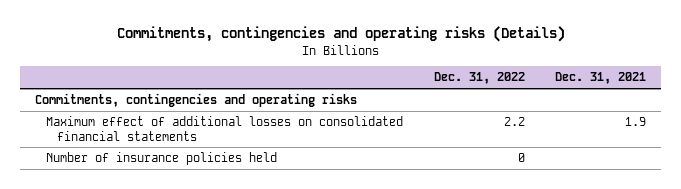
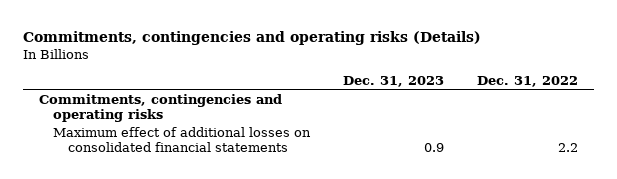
- | Dec. 31, 2022 | Dec. 31, 2021
+ | Dec. 31, 2023 | Dec. 31, 2022
- Number of insurance policies held | 0 |

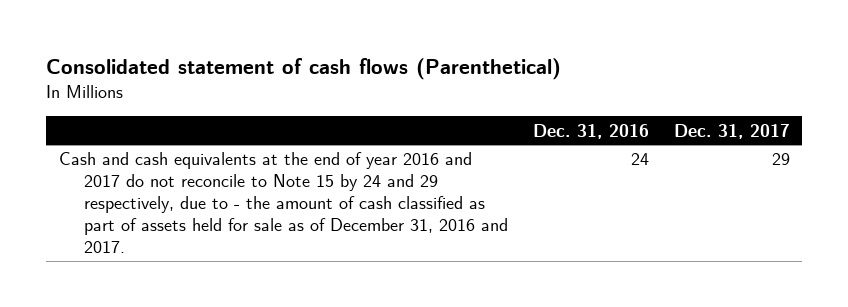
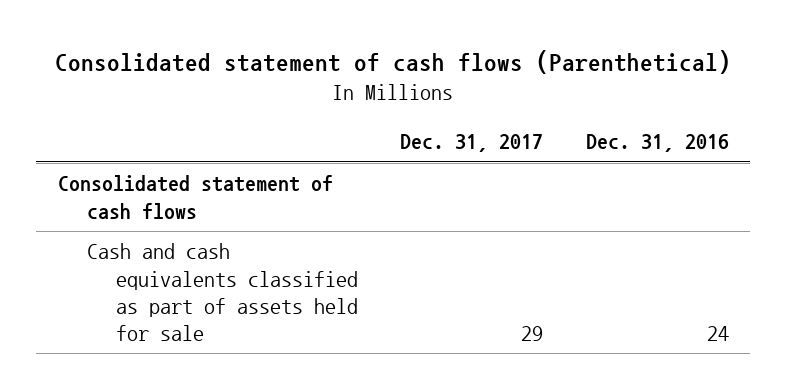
- | Dec. 31, 2016 | Dec. 31, 2017
+ | Dec. 31, 2017 | Dec. 31, 2016
- Cash and cash equivalents at the end of year 2016 and 2017 do not reconcile to Note 15 by 24 and 29 respectively, due to - the amount of cash classified as part of assets held for sale as of December 31, 2016 and 2017. | 24 | 29
+ Consolidated statement of cash flows
+ Cash and cash equivalents classified as part of assets held for sale | 29 | 24

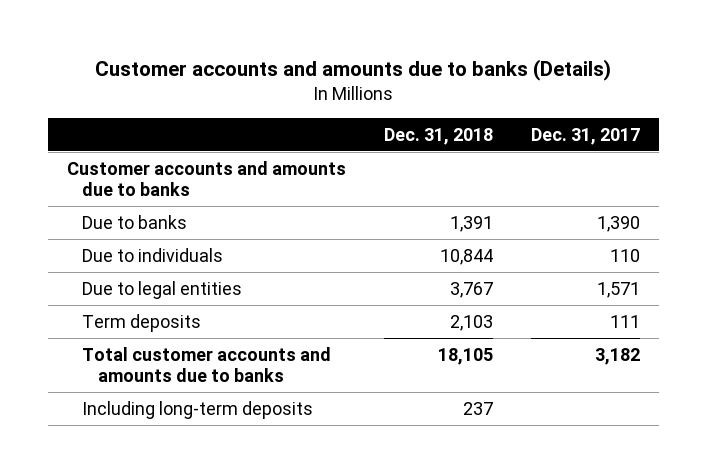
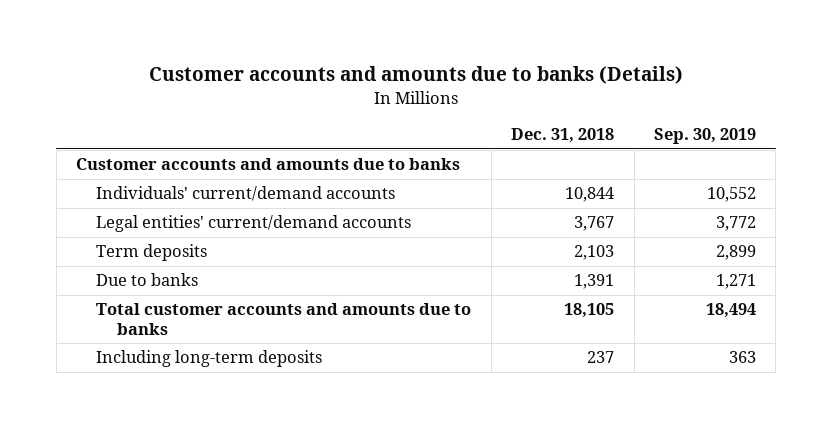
- | Dec. 31, 2018 | Dec. 31, 2017
+ | Dec. 31, 2018 | Sep. 30, 2019
- Due to individuals | 10,844 | 110
- Due to legal entities | 3,767 | 1,571
+ Individuals' current/demand accounts | 10,844 | 10,552
+ Legal entities' current/demand accounts | 3,767 | 3,772
moved down: Due to banks | 1,391 | 1,271

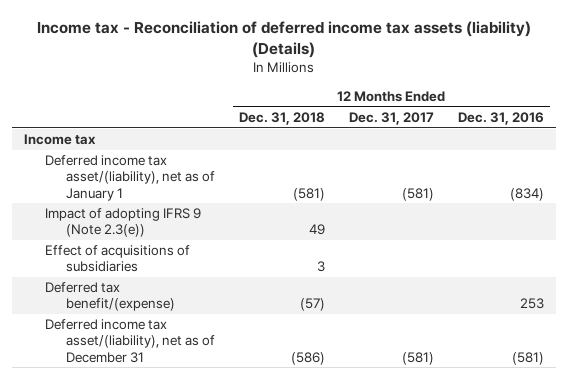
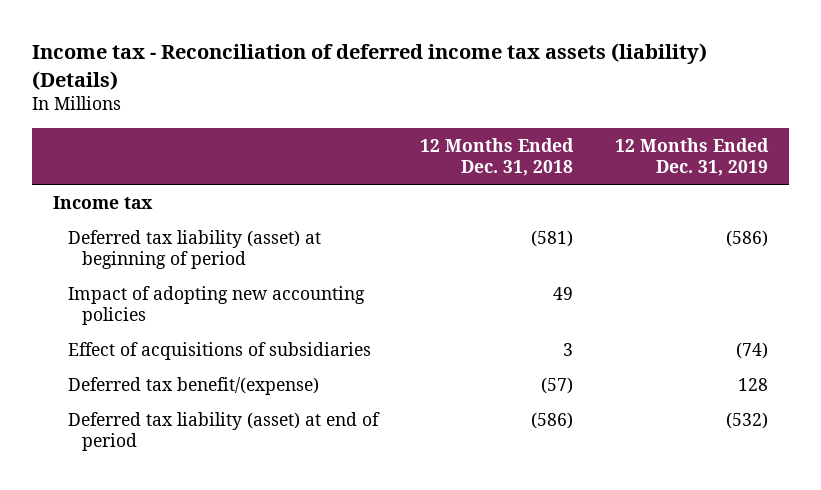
- | 12 Months Ended Dec. 31, 2018 | 12 Months Ended Dec. 31, 2017 | 12 Months Ended Dec. 31, 2016
+ | 12 Months Ended Dec. 31, 2018 | 12 Months Ended Dec. 31, 2019
- Deferred income tax asset/(liability), net as of January 1 | (581) | (581) | (834)
- Impact of adopting IFRS 9 (Note 2.3(e)) | 49 | |
+ Deferred tax liability (asset) at beginning of period | (581) | (586)
+ Impact of adopting new accounting policies | 49 |
- Deferred income tax asset/(liability), net as of December 31 | (586) | (581) | (581)
+ Deferred tax liability (asset) at end of period | (586) | (532)

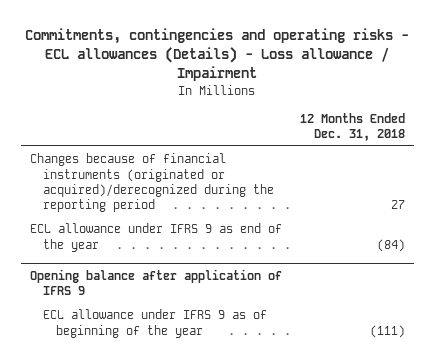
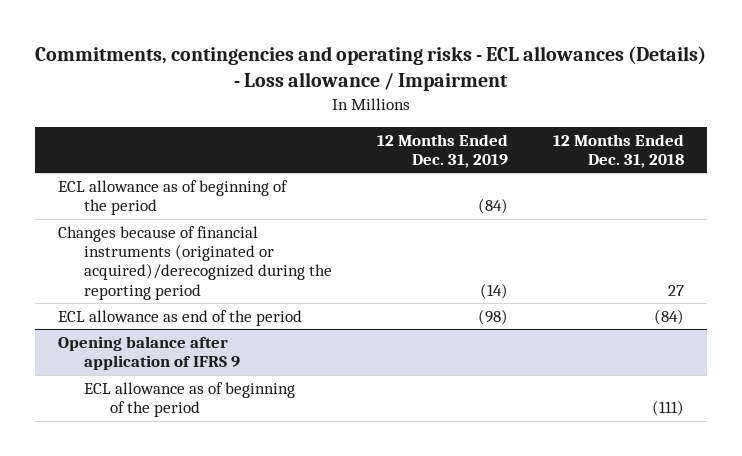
- | 12 Months Ended Dec. 31, 2018
+ | 12 Months Ended Dec. 31, 2019 | 12 Months Ended Dec. 31, 2018
+ ECL allowance as of beginning of the period | (84) |
- ECL allowance under IFRS 9 as end of the year | (84)
+ ECL allowance as end of the period | (98) | (84)
@ Opening balance after application of IFRS 9
- ECL allowance under IFRS 9 as of beginning of the year | (111)
+ ECL allowance as of beginning of the period | | (111)

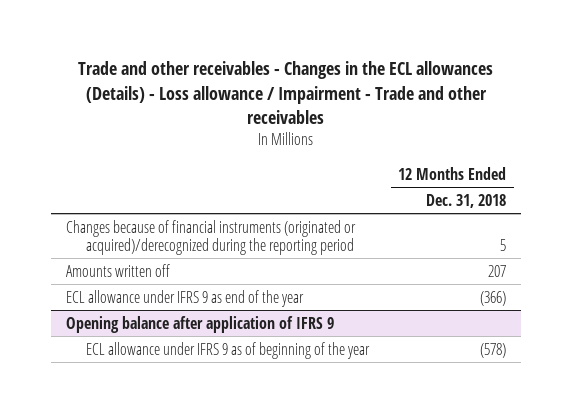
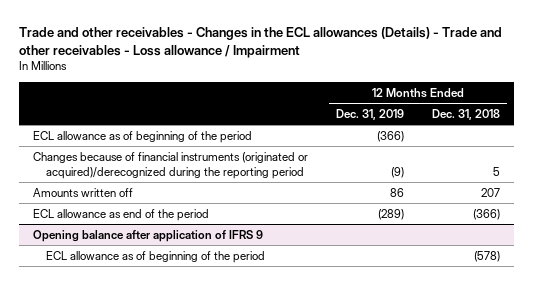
- Trade and other receivables - Changes in the ECL allowances (Details) - Loss allowance / Impairment - Trade and other receivables
+ Trade and other receivables - Changes in the ECL allowances (Details) - Trade and other receivables - Loss allowance / Impairment
- | 12 Months Ended Dec. 31, 2018
+ | 12 Months Ended Dec. 31, 2019 | 12 Months Ended Dec. 31, 2018
+ ECL allowance as of beginning of the period | (366) |
- ECL allowance under IFRS 9 as end of the year | (366)
+ ECL allowance as end of the period | (289) | (366)
@ Opening balance after application of IFRS 9
- ECL allowance under IFRS 9 as of beginning of the year | (578)
+ ECL allowance as of beginning of the period | | (578)

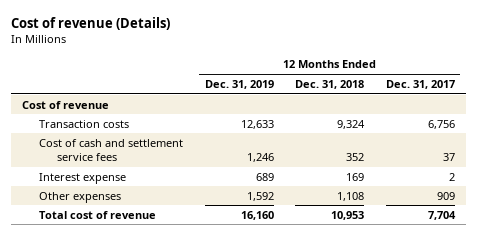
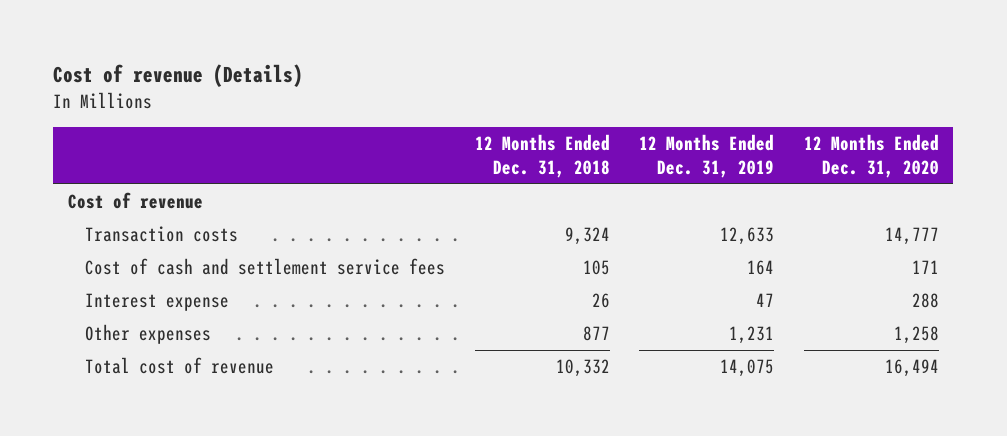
- | 12 Months Ended Dec. 31, 2019 | 12 Months Ended Dec. 31, 2018 | 12 Months Ended Dec. 31, 2017
+ | 12 Months Ended Dec. 31, 2018 | 12 Months Ended Dec. 31, 2019 | 12 Months Ended Dec. 31, 2020
- Cost of cash and settlement service fees | 1,246 | 352 | 37
- Interest expense | 689 | 169 | 2
- Other expenses | 1,592 | 1,108 | 909
- Total cost of revenue | 16,160 | 10,953 | 7,704
+ Cost of cash and settlement service fees | 105 | 164 | 171
+ Interest expense | 26 | 47 | 288
+ Other expenses | 877 | 1,231 | 1,258
+ Total cost of revenue | 10,332 | 14,075 | 16,494

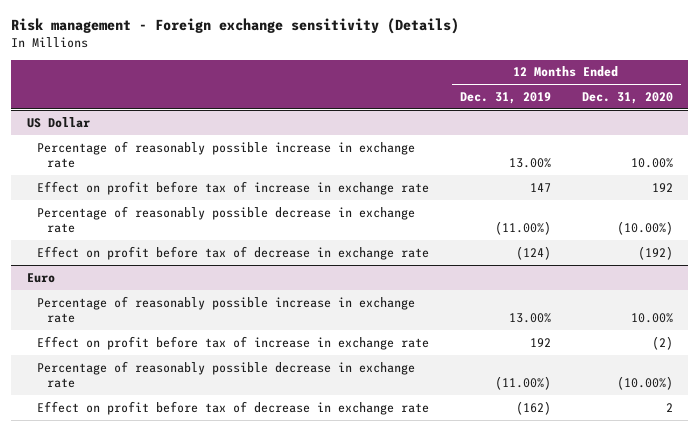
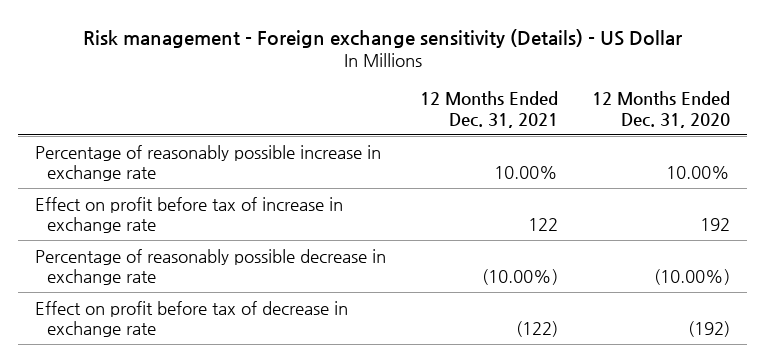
- Risk management - Foreign exchange sensitivity (Details)
+ Risk management - Foreign exchange sensitivity (Details) - US Dollar
- | 12 Months Ended Dec. 31, 2019 | 12 Months Ended Dec. 31, 2020
+ | 12 Months Ended Dec. 31, 2021 | 12 Months Ended Dec. 31, 2020
- US Dollar
- Euro
- Percentage of reasonably possible increase in exchange rate | 13.00% | 10.00%
- Effect on profit before tax of increase in exchange rate | 192 | (2)
- Percentage of reasonably possible decrease in exchange rate | (11.00%) | (10.00%)
- Effect on profit before tax of decrease in exchange rate | (162) | 2

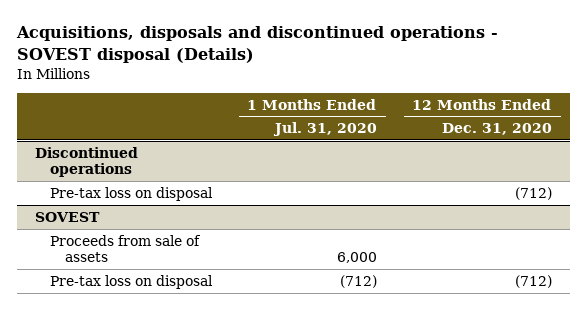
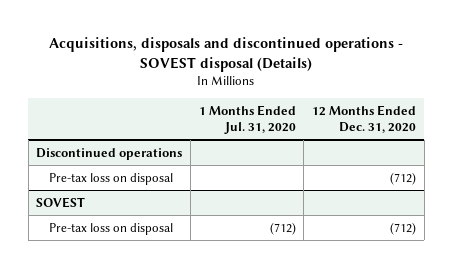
@ SOVEST
- Proceeds from sale of assets | 6,000 |

